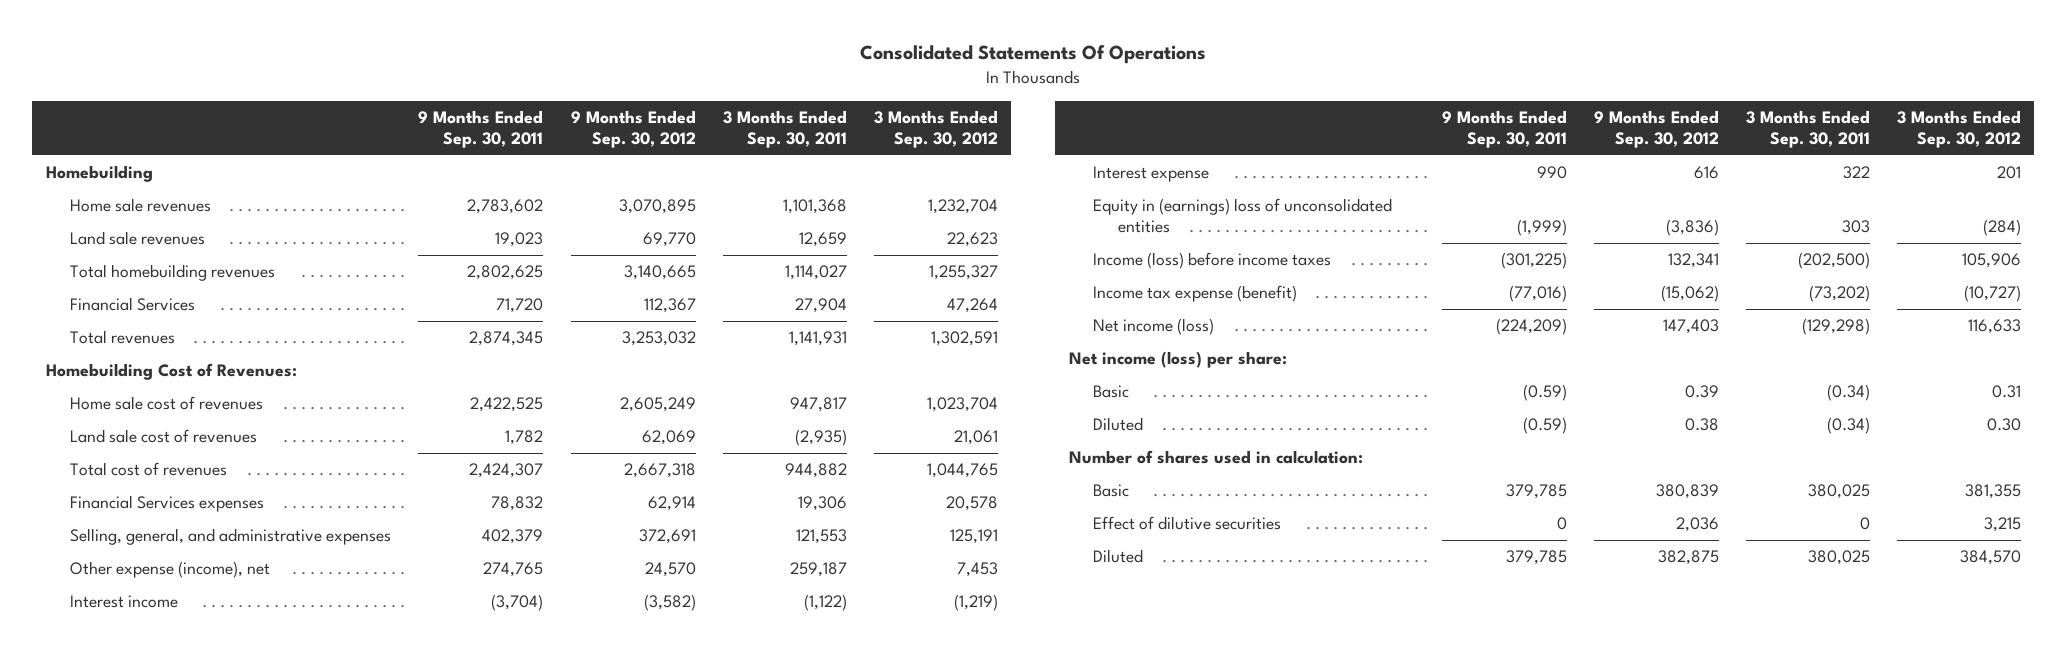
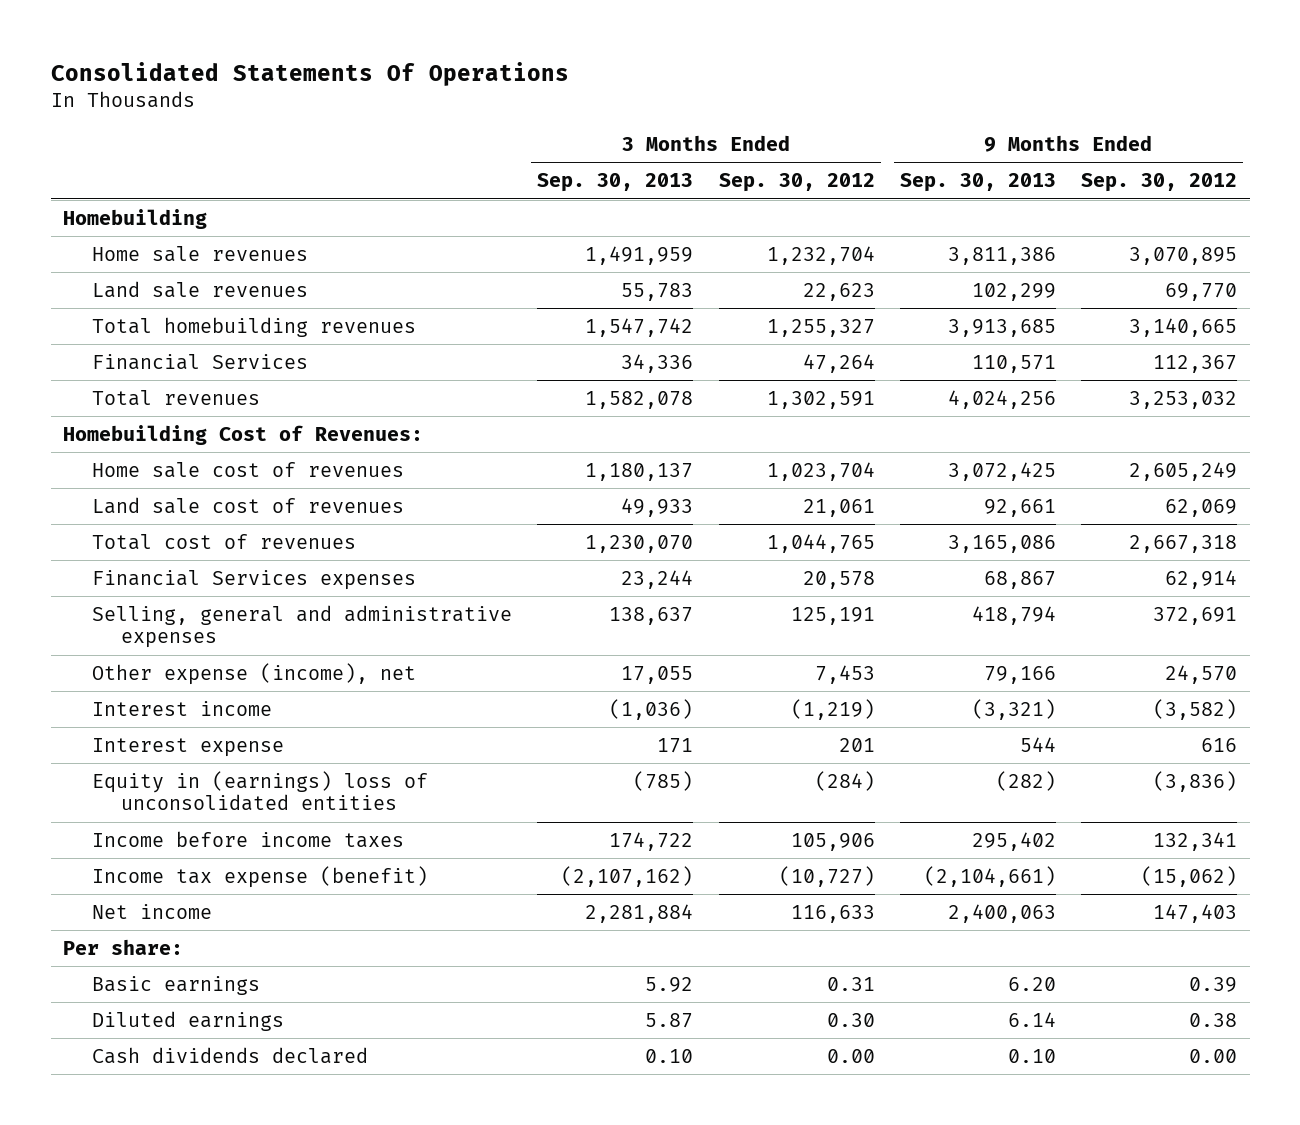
- | 9 Months Ended Sep. 30, 2011 | 9 Months Ended Sep. 30, 2012 | 3 Months Ended Sep. 30, 2011 | 3 Months Ended Sep. 30, 2012
+ | 3 Months Ended Sep. 30, 2013 | 3 Months Ended Sep. 30, 2012 | 9 Months Ended Sep. 30, 2013 | 9 Months Ended Sep. 30, 2012
- Selling, general, and administrative expenses | 402,379 | 372,691 | 121,553 | 125,191
+ Selling, general and administrative expenses | 138,637 | 125,191 | 418,794 | 372,691
- Income (loss) before income taxes | (301,225) | 132,341 | (202,500) | 105,906
+ Income before income taxes | 174,722 | 105,906 | 295,402 | 132,341
- Net income (loss) | (224,209) | 147,403 | (129,298) | 116,633
- Net income (loss) per share:
- Basic | (0.59) | 0.39 | (0.34) | 0.31
- Diluted | (0.59) | 0.38 | (0.34) | 0.30
- Number of shares used in calculation:
- Basic | 379,785 | 380,839 | 380,025 | 381,355
- Effect of dilutive securities | 0 | 2,036 | 0 | 3,215
- Diluted | 379,785 | 382,875 | 380,025 | 384,570
+ Net income | 2,281,884 | 116,633 | 2,400,063 | 147,403
+ Per share:
+ Basic earnings | 5.92 | 0.31 | 6.20 | 0.39
+ Diluted earnings | 5.87 | 0.30 | 6.14 | 0.38
+ Cash dividends declared | 0.10 | 0.00 | 0.10 | 0.00

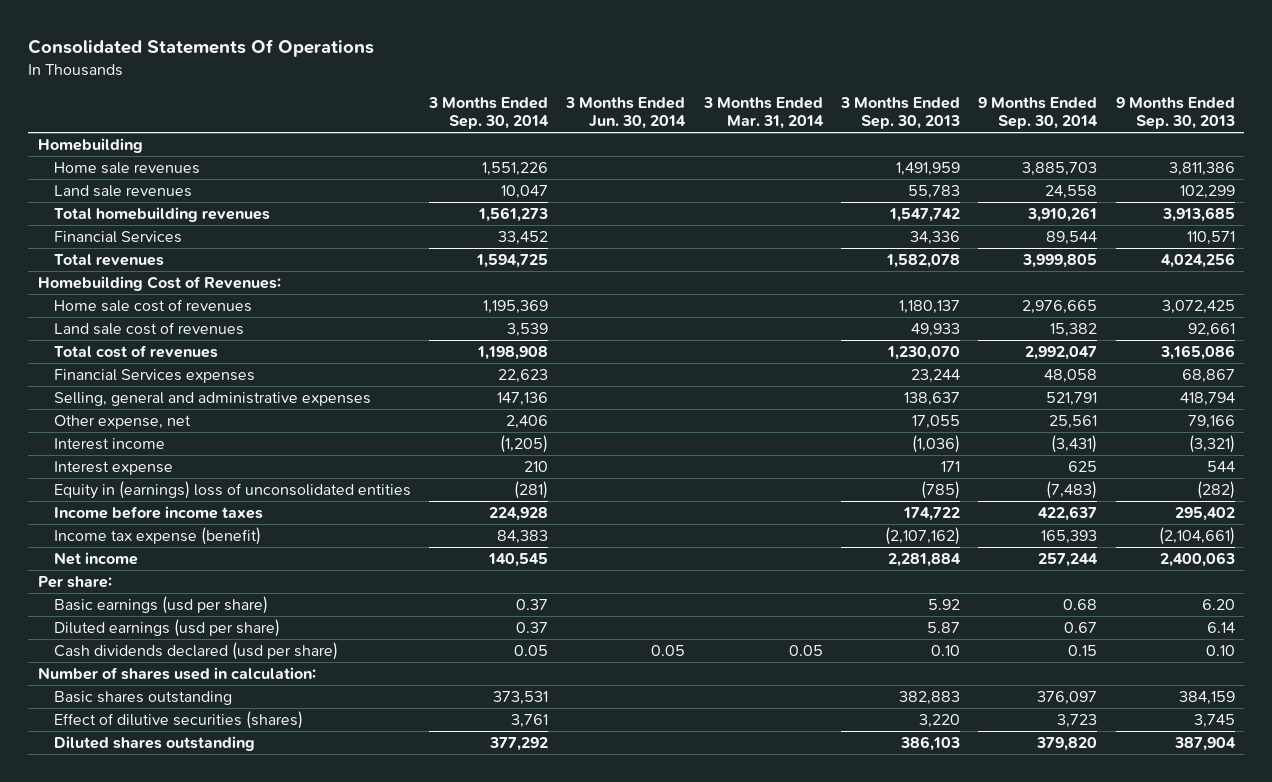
- | 3 Months Ended Sep. 30, 2013 | 3 Months Ended Sep. 30, 2012 | 9 Months Ended Sep. 30, 2013 | 9 Months Ended Sep. 30, 2012
+ | 3 Months Ended Sep. 30, 2014 | 3 Months Ended Jun. 30, 2014 | 3 Months Ended Mar. 31, 2014 | 3 Months Ended Sep. 30, 2013 | 9 Months Ended Sep. 30, 2014 | 9 Months Ended Sep. 30, 2013
- Other expense (income), net | 17,055 | 7,453 | 79,166 | 24,570
+ Other expense, net | 2,406 | | | 17,055 | 25,561 | 79,166
- Basic earnings | 5.92 | 0.31 | 6.20 | 0.39
- Diluted earnings | 5.87 | 0.30 | 6.14 | 0.38
- Cash dividends declared | 0.10 | 0.00 | 0.10 | 0.00
+ Basic earnings (usd per share) | 0.37 | | | 5.92 | 0.68 | 6.20
+ Diluted earnings (usd per share) | 0.37 | | | 5.87 | 0.67 | 6.14
+ Cash dividends declared (usd per share) | 0.05 | 0.05 | 0.05 | 0.10 | 0.15 | 0.10
+ Number of shares used in calculation:
+ Basic shares outstanding | 373,531 | | | 382,883 | 376,097 | 384,159
+ Effect of dilutive securities (shares) | 3,761 | | | 3,220 | 3,723 | 3,745
+ Diluted shares outstanding | 377,292 | | | 386,103 | 379,820 | 387,904

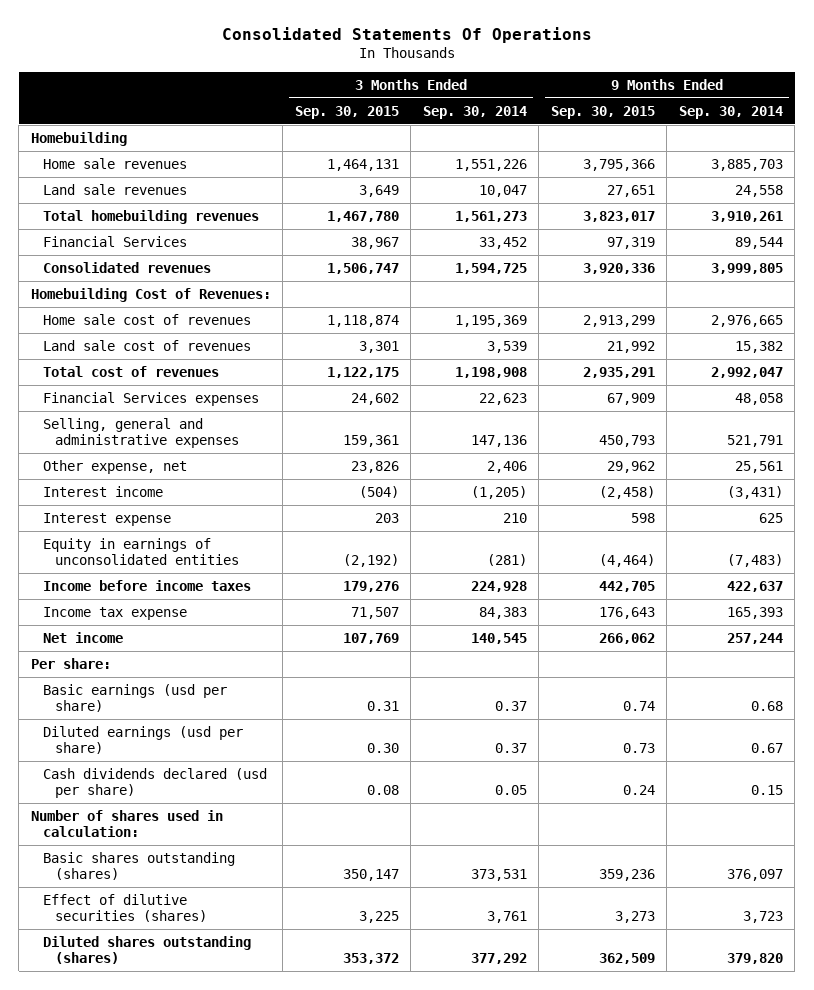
- | 3 Months Ended Sep. 30, 2014 | 3 Months Ended Jun. 30, 2014 | 3 Months Ended Mar. 31, 2014 | 3 Months Ended Sep. 30, 2013 | 9 Months Ended Sep. 30, 2014 | 9 Months Ended Sep. 30, 2013
+ | 3 Months Ended Sep. 30, 2015 | 3 Months Ended Sep. 30, 2014 | 9 Months Ended Sep. 30, 2015 | 9 Months Ended Sep. 30, 2014
- Total revenues | 1,594,725 | | | 1,582,078 | 3,999,805 | 4,024,256
+ Consolidated revenues | 1,506,747 | 1,594,725 | 3,920,336 | 3,999,805
- Equity in (earnings) loss of unconsolidated entities | (281) | | | (785) | (7,483) | (282)
+ Equity in earnings of unconsolidated entities | (2,192) | (281) | (4,464) | (7,483)
- Income tax expense (benefit) | 84,383 | | | (2,107,162) | 165,393 | (2,104,661)
+ Income tax expense | 71,507 | 84,383 | 176,643 | 165,393
- Basic shares outstanding | 373,531 | | | 382,883 | 376,097 | 384,159
+ Basic shares outstanding (shares) | 350,147 | 373,531 | 359,236 | 376,097
- Diluted shares outstanding | 377,292 | | | 386,103 | 379,820 | 387,904
+ Diluted shares outstanding (shares) | 353,372 | 377,292 | 362,509 | 379,820

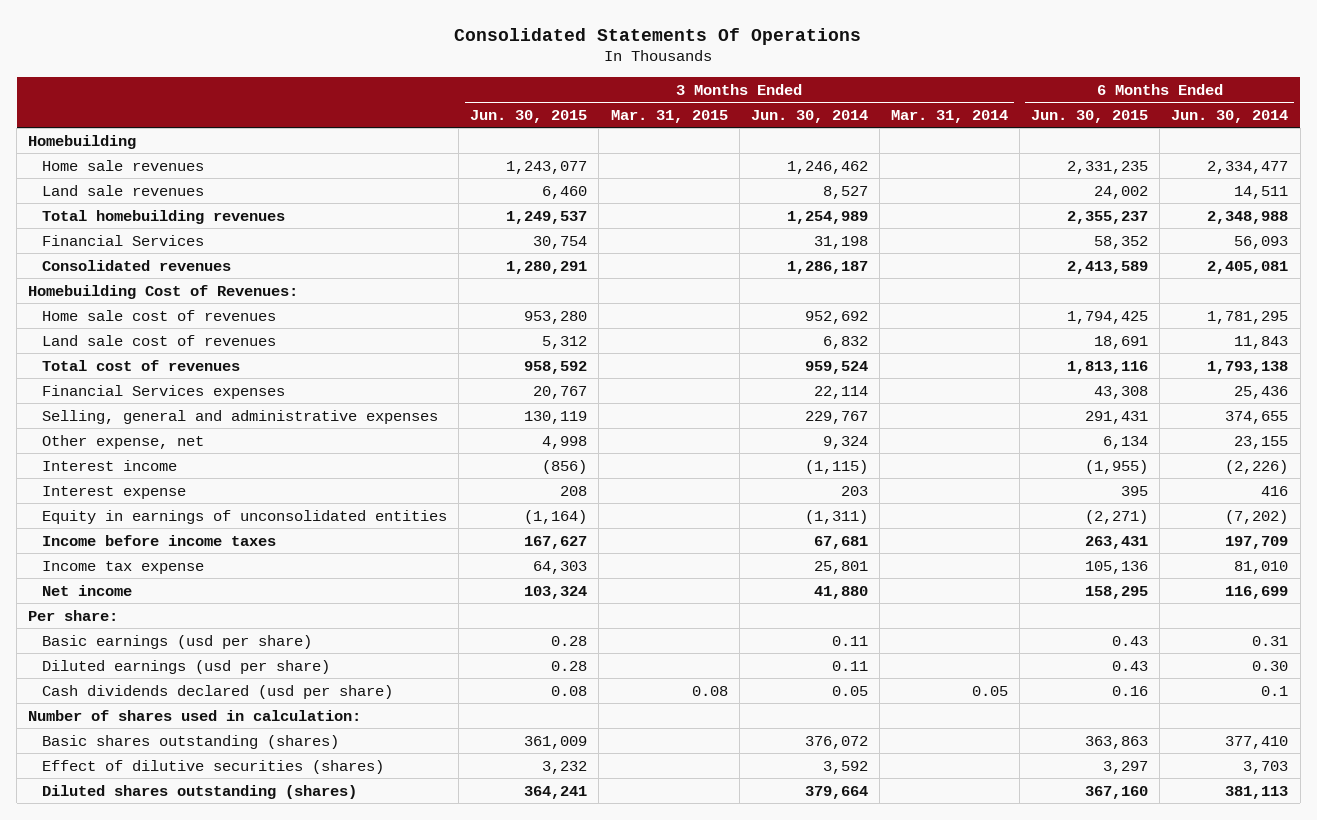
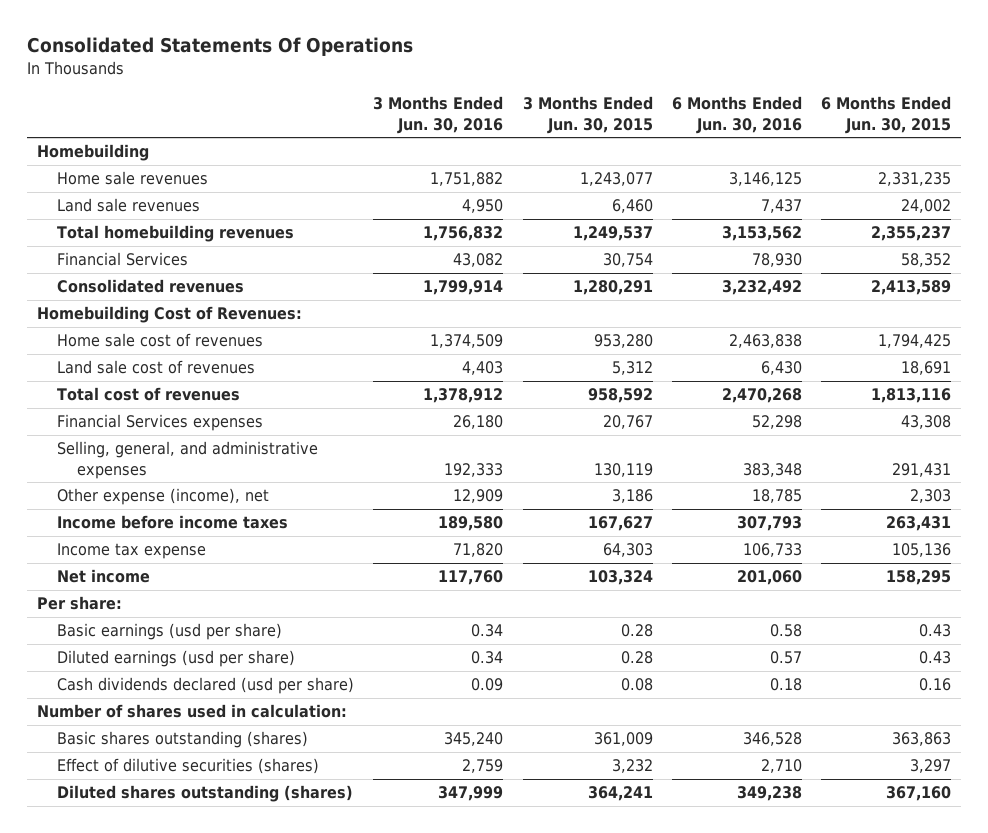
- | 3 Months Ended Jun. 30, 2015 | 3 Months Ended Mar. 31, 2015 | 3 Months Ended Jun. 30, 2014 | 3 Months Ended Mar. 31, 2014 | 6 Months Ended Jun. 30, 2015 | 6 Months Ended Jun. 30, 2014
+ | 3 Months Ended Jun. 30, 2016 | 3 Months Ended Jun. 30, 2015 | 6 Months Ended Jun. 30, 2016 | 6 Months Ended Jun. 30, 2015
- Selling, general and administrative expenses | 130,119 | | 229,767 | | 291,431 | 374,655
- Other expense, net | 4,998 | | 9,324 | | 6,134 | 23,155
- Interest income | (856) | | (1,115) | | (1,955) | (2,226)
- Interest expense | 208 | | 203 | | 395 | 416
- Equity in earnings of unconsolidated entities | (1,164) | | (1,311) | | (2,271) | (7,202)
+ Selling, general, and administrative expenses | 192,333 | 130,119 | 383,348 | 291,431
+ Other expense (income), net | 12,909 | 3,186 | 18,785 | 2,303

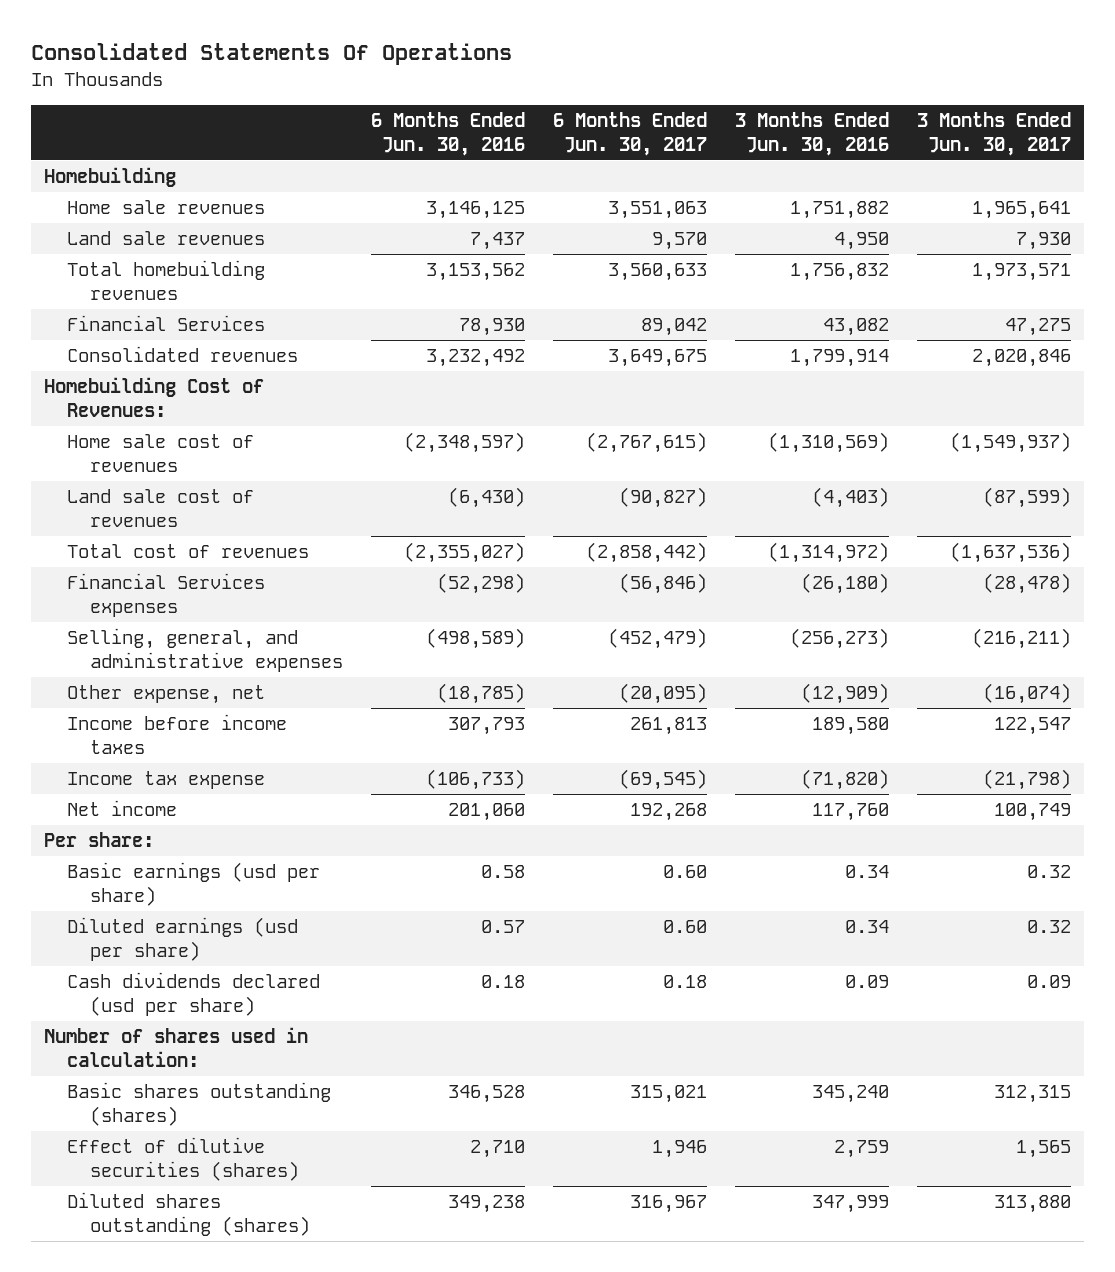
- | 3 Months Ended Jun. 30, 2016 | 3 Months Ended Jun. 30, 2015 | 6 Months Ended Jun. 30, 2016 | 6 Months Ended Jun. 30, 2015
+ | 6 Months Ended Jun. 30, 2016 | 6 Months Ended Jun. 30, 2017 | 3 Months Ended Jun. 30, 2016 | 3 Months Ended Jun. 30, 2017
- Home sale cost of revenues | 1,374,509 | 953,280 | 2,463,838 | 1,794,425
- Land sale cost of revenues | 4,403 | 5,312 | 6,430 | 18,691
- Total cost of revenues | 1,378,912 | 958,592 | 2,470,268 | 1,813,116
- Financial Services expenses | 26,180 | 20,767 | 52,298 | 43,308
- Selling, general, and administrative expenses | 192,333 | 130,119 | 383,348 | 291,431
- Other expense (income), net | 12,909 | 3,186 | 18,785 | 2,303
+ Home sale cost of revenues | (2,348,597) | (2,767,615) | (1,310,569) | (1,549,937)
+ Land sale cost of revenues | (6,430) | (90,827) | (4,403) | (87,599)
+ Total cost of revenues | (2,355,027) | (2,858,442) | (1,314,972) | (1,637,536)
+ Financial Services expenses | (52,298) | (56,846) | (26,180) | (28,478)
+ Selling, general, and administrative expenses | (498,589) | (452,479) | (256,273) | (216,211)
+ Other expense, net | (18,785) | (20,095) | (12,909) | (16,074)
- Income tax expense | 71,820 | 64,303 | 106,733 | 105,136
+ Income tax expense | (106,733) | (69,545) | (71,820) | (21,798)

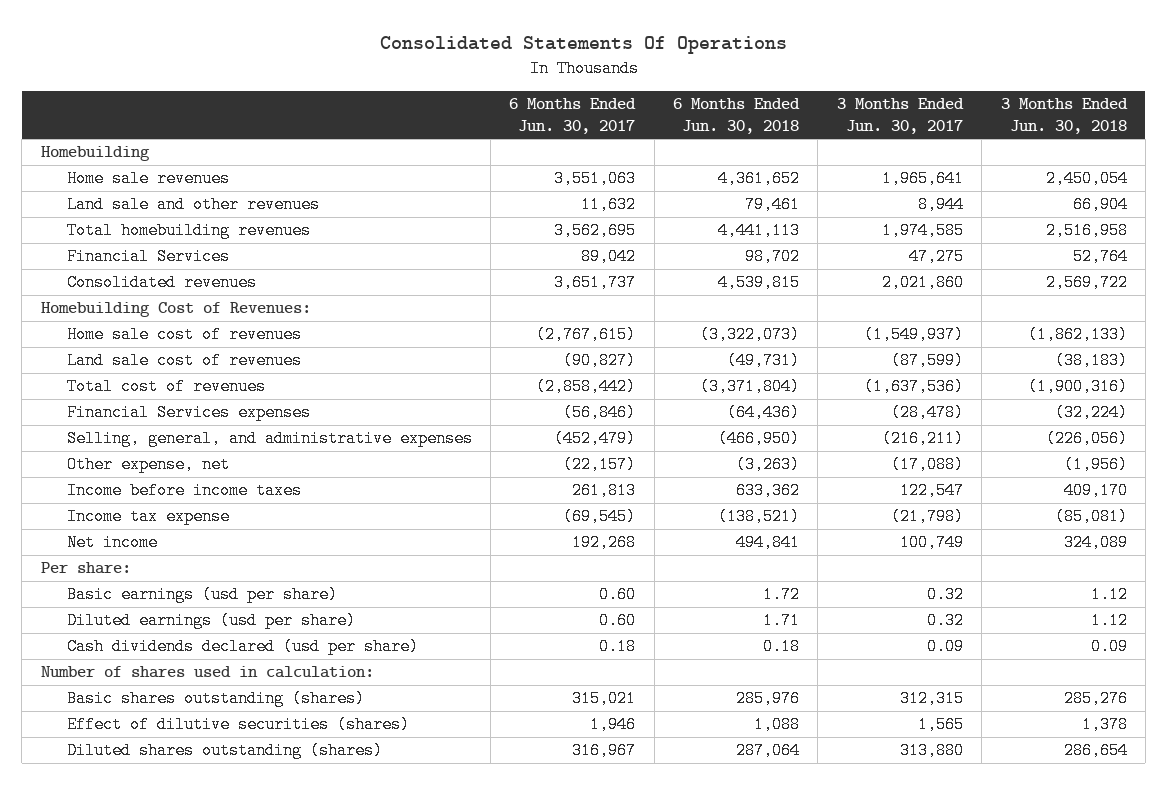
- | 6 Months Ended Jun. 30, 2016 | 6 Months Ended Jun. 30, 2017 | 3 Months Ended Jun. 30, 2016 | 3 Months Ended Jun. 30, 2017
+ | 6 Months Ended Jun. 30, 2017 | 6 Months Ended Jun. 30, 2018 | 3 Months Ended Jun. 30, 2017 | 3 Months Ended Jun. 30, 2018
- Land sale revenues | 7,437 | 9,570 | 4,950 | 7,930
- Total homebuilding revenues | 3,153,562 | 3,560,633 | 1,756,832 | 1,973,571
+ Land sale and other revenues | 11,632 | 79,461 | 8,944 | 66,904
+ Total homebuilding revenues | 3,562,695 | 4,441,113 | 1,974,585 | 2,516,958
- Consolidated revenues | 3,232,492 | 3,649,675 | 1,799,914 | 2,020,846
+ Consolidated revenues | 3,651,737 | 4,539,815 | 2,021,860 | 2,569,722
- Other expense, net | (18,785) | (20,095) | (12,909) | (16,074)
+ Other expense, net | (22,157) | (3,263) | (17,088) | (1,956)

